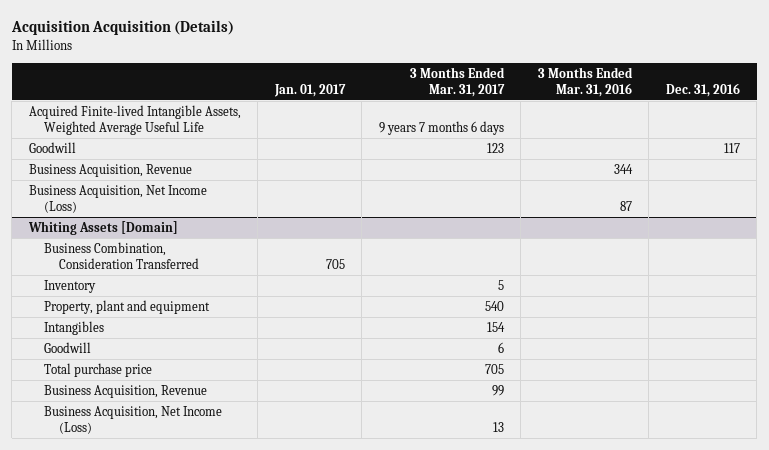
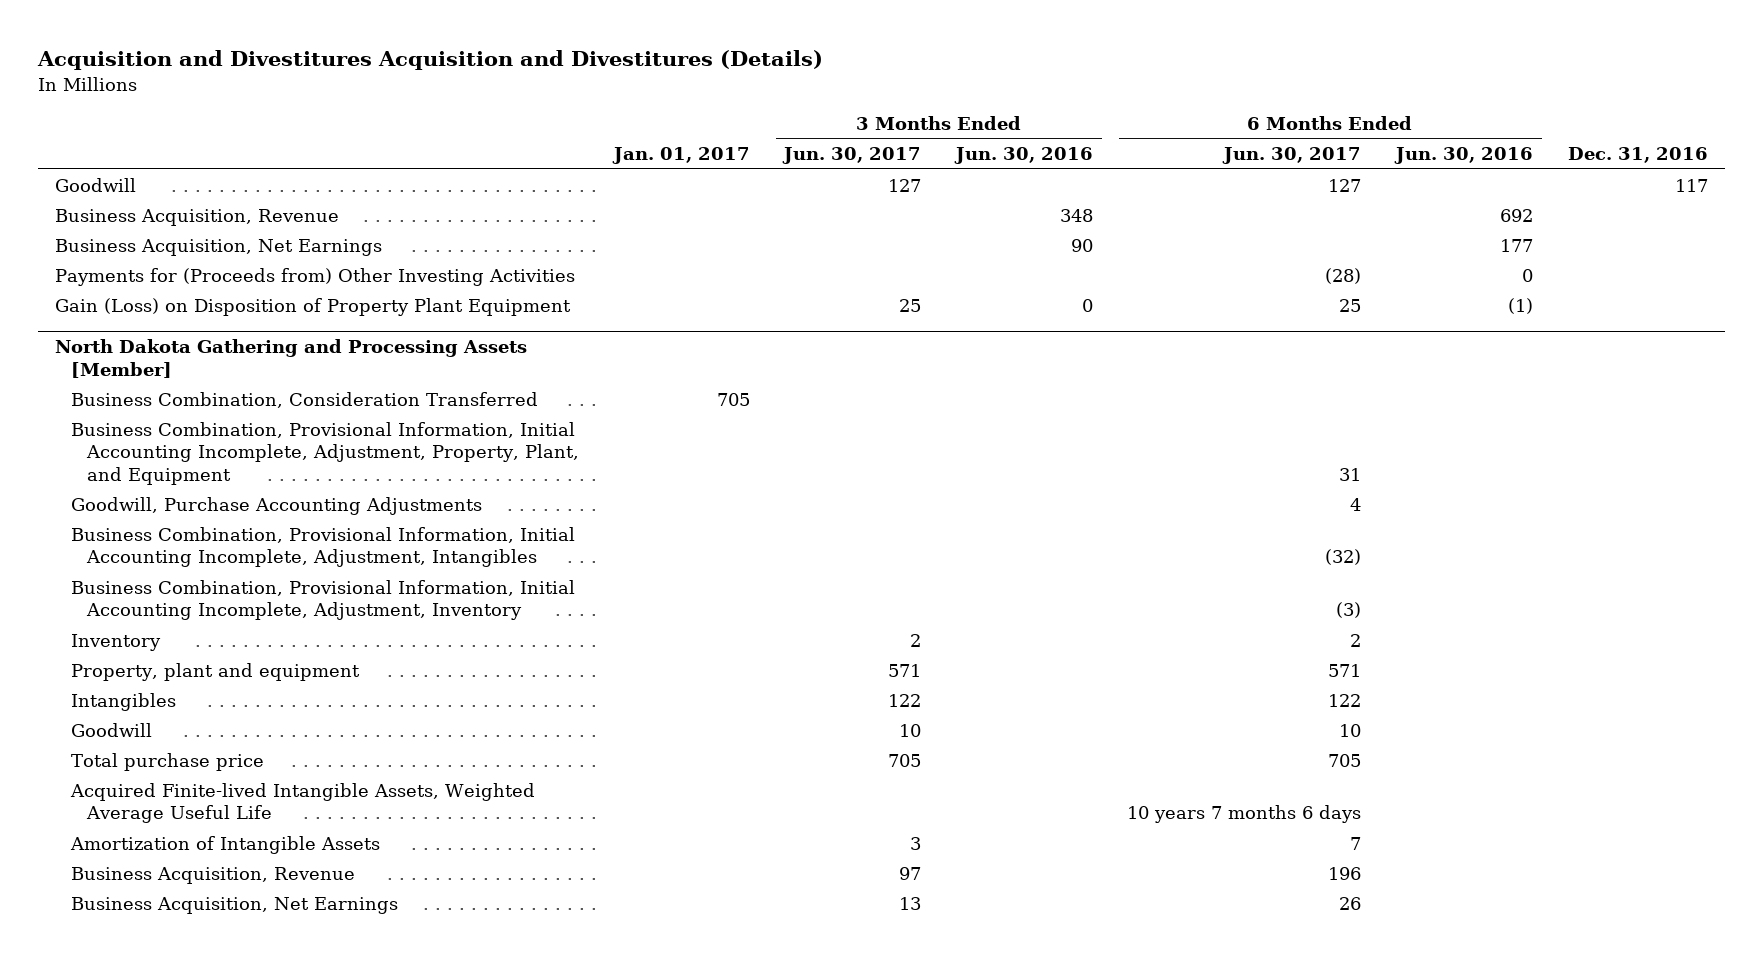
- Acquisition Acquisition (Details)
+ Acquisition and Divestitures Acquisition and Divestitures (Details)
- | Jan. 01, 2017 | 3 Months Ended Mar. 31, 2017 | 3 Months Ended Mar. 31, 2016 | Dec. 31, 2016
+ | Jan. 01, 2017 | 3 Months Ended Jun. 30, 2017 | 3 Months Ended Jun. 30, 2016 | 6 Months Ended Jun. 30, 2017 | 6 Months Ended Jun. 30, 2016 | Dec. 31, 2016
- Acquired Finite-lived Intangible Assets, Weighted Average Useful Life | | 9 years 7 months 6 days | |
- Business Acquisition, Net Income (Loss) | | | 87 |
- Whiting Assets [Domain]
+ Business Acquisition, Net Earnings | | | 90 | | 177 |
+ Payments for (Proceeds from) Other Investing Activities | | | | (28) | 0 |
+ Gain (Loss) on Disposition of Property Plant Equipment | | 25 | 0 | 25 | (1) |
+ North Dakota Gathering and Processing Assets [Member]
+ Business Combination, Provisional Information, Initial Accounting Incomplete, Adjustment, Property, Plant, and Equipment | | | | 31 | |
+ Goodwill, Purchase Accounting Adjustments | | | | 4 | |
+ Business Combination, Provisional Information, Initial Accounting Incomplete, Adjustment, Intangibles | | | | (32) | |
+ Business Combination, Provisional Information, Initial Accounting Incomplete, Adjustment, Inventory | | | | (3) | |
+ Acquired Finite-lived Intangible Assets, Weighted Average Useful Life | | | | 10 years 7 months 6 days | |
+ Amortization of Intangible Assets | | 3 | | 7 | |
- Business Acquisition, Net Income (Loss) | | 13 | |
+ Business Acquisition, Net Earnings | | 13 | | 26 | |

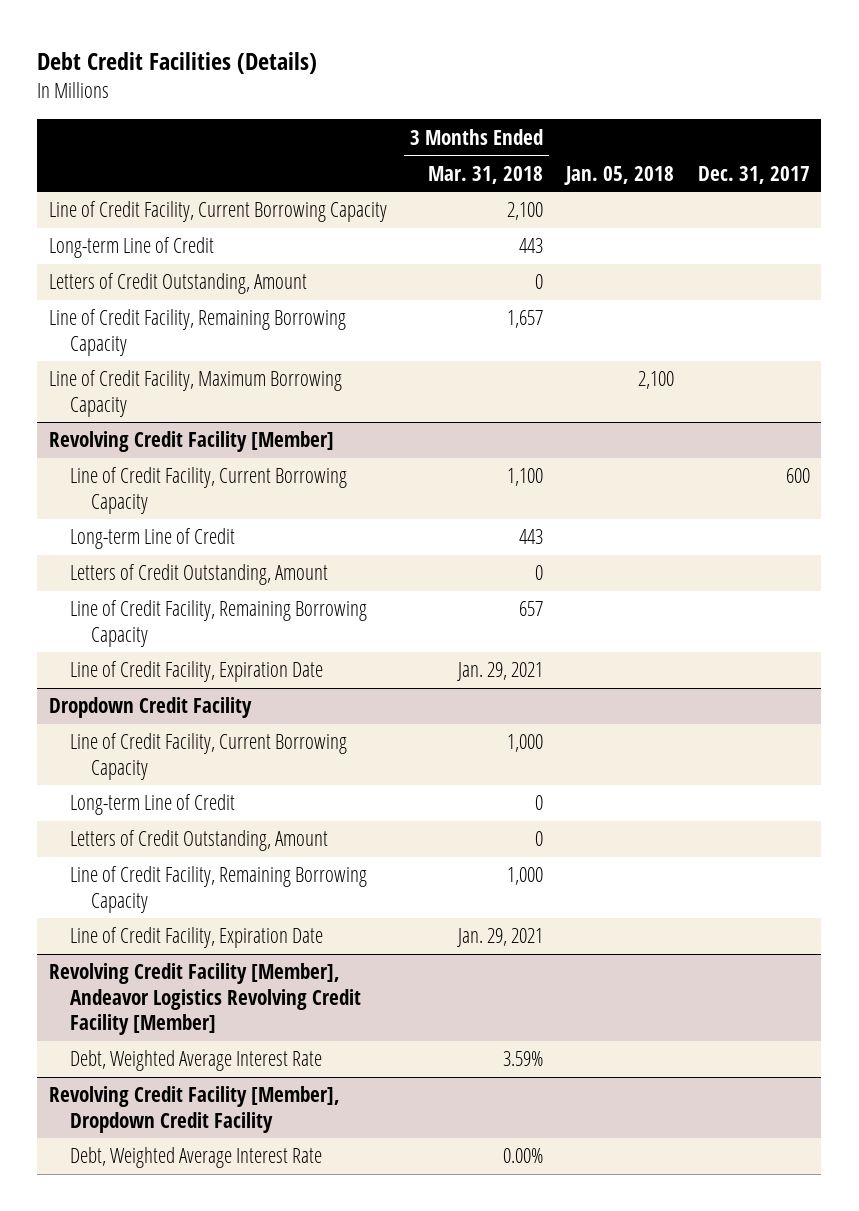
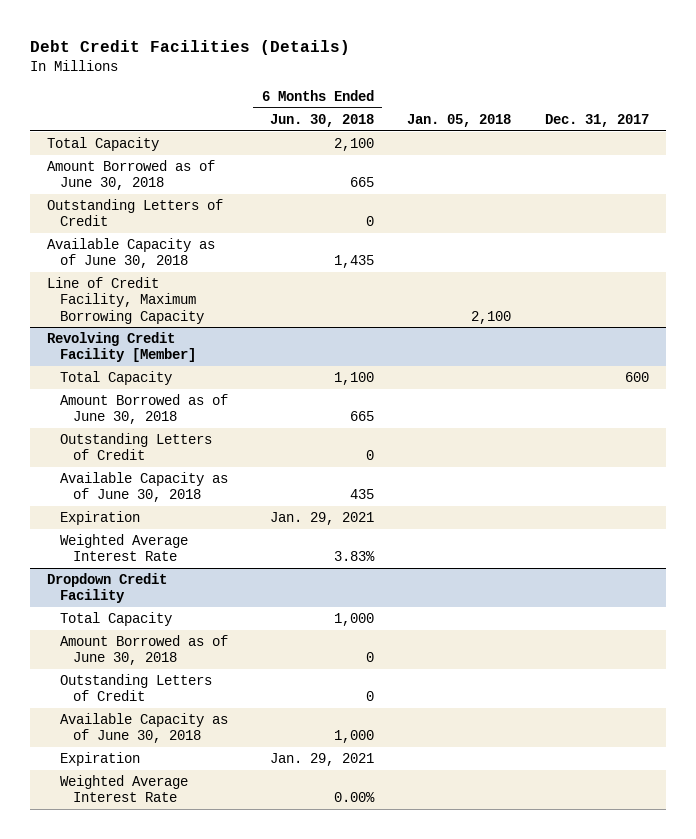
- | 3 Months Ended Mar. 31, 2018 | Jan. 05, 2018 | Dec. 31, 2017
+ | 6 Months Ended Jun. 30, 2018 | Jan. 05, 2018 | Dec. 31, 2017
- Line of Credit Facility, Current Borrowing Capacity | 2,100 | |
- Long-term Line of Credit | 443 | |
- Letters of Credit Outstanding, Amount | 0 | |
- Line of Credit Facility, Remaining Borrowing Capacity | 1,657 | |
+ Total Capacity | 2,100 | |
+ Amount Borrowed as of June 30, 2018 | 665 | |
+ Outstanding Letters of Credit | 0 | |
+ Available Capacity as of June 30, 2018 | 1,435 | |
@ Revolving Credit Facility [Member]
- Line of Credit Facility, Current Borrowing Capacity | 1,100 | | 600
- Long-term Line of Credit | 443 | |
- Letters of Credit Outstanding, Amount | 0 | |
- Line of Credit Facility, Remaining Borrowing Capacity | 657 | |
- Line of Credit Facility, Expiration Date | Jan. 29, 2021 | |
+ Total Capacity | 1,100 | | 600
+ Amount Borrowed as of June 30, 2018 | 665 | |
+ Outstanding Letters of Credit | 0 | |
+ Available Capacity as of June 30, 2018 | 435 | |
+ Expiration | Jan. 29, 2021 | |
+ Weighted Average Interest Rate | 3.83% | |
@ Dropdown Credit Facility
- Line of Credit Facility, Current Borrowing Capacity | 1,000 | |
- Long-term Line of Credit | 0 | |
- Letters of Credit Outstanding, Amount | 0 | |
- Line of Credit Facility, Remaining Borrowing Capacity | 1,000 | |
- Line of Credit Facility, Expiration Date | Jan. 29, 2021 | |
- Revolving Credit Facility [Member], Andeavor Logistics Revolving Credit Facility [Member]
- Debt, Weighted Average Interest Rate | 3.59% | |
- Revolving Credit Facility [Member], Dropdown Credit Facility
- Debt, Weighted Average Interest Rate | 0.00% | |
@ Dropdown Credit Facility
+ Total Capacity | 1,000 | |
+ Amount Borrowed as of June 30, 2018 | 0 | |
+ Outstanding Letters of Credit | 0 | |
+ Available Capacity as of June 30, 2018 | 1,000 | |
+ Expiration | Jan. 29, 2021 | |
+ Weighted Average Interest Rate | 0.00% | |

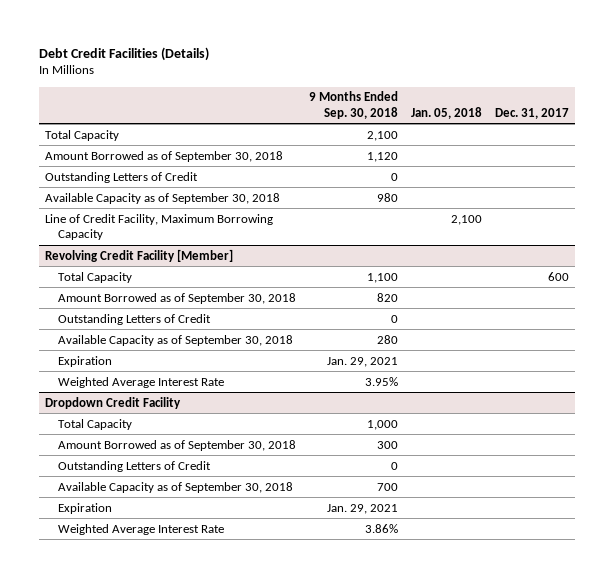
- | 6 Months Ended Jun. 30, 2018 | Jan. 05, 2018 | Dec. 31, 2017
+ | 9 Months Ended Sep. 30, 2018 | Jan. 05, 2018 | Dec. 31, 2017
- Amount Borrowed as of June 30, 2018 | 665 | |
+ Amount Borrowed as of September 30, 2018 | 1,120 | |
- Available Capacity as of June 30, 2018 | 1,435 | |
+ Available Capacity as of September 30, 2018 | 980 | |
@ Revolving Credit Facility [Member]
- Amount Borrowed as of June 30, 2018 | 665 | |
+ Amount Borrowed as of September 30, 2018 | 820 | |
- Available Capacity as of June 30, 2018 | 435 | |
+ Available Capacity as of September 30, 2018 | 280 | |
@ Dropdown Credit Facility
- Amount Borrowed as of June 30, 2018 | 0 | |
+ Amount Borrowed as of September 30, 2018 | 300 | |
- Available Capacity as of June 30, 2018 | 1,000 | |
+ Available Capacity as of September 30, 2018 | 700 | |

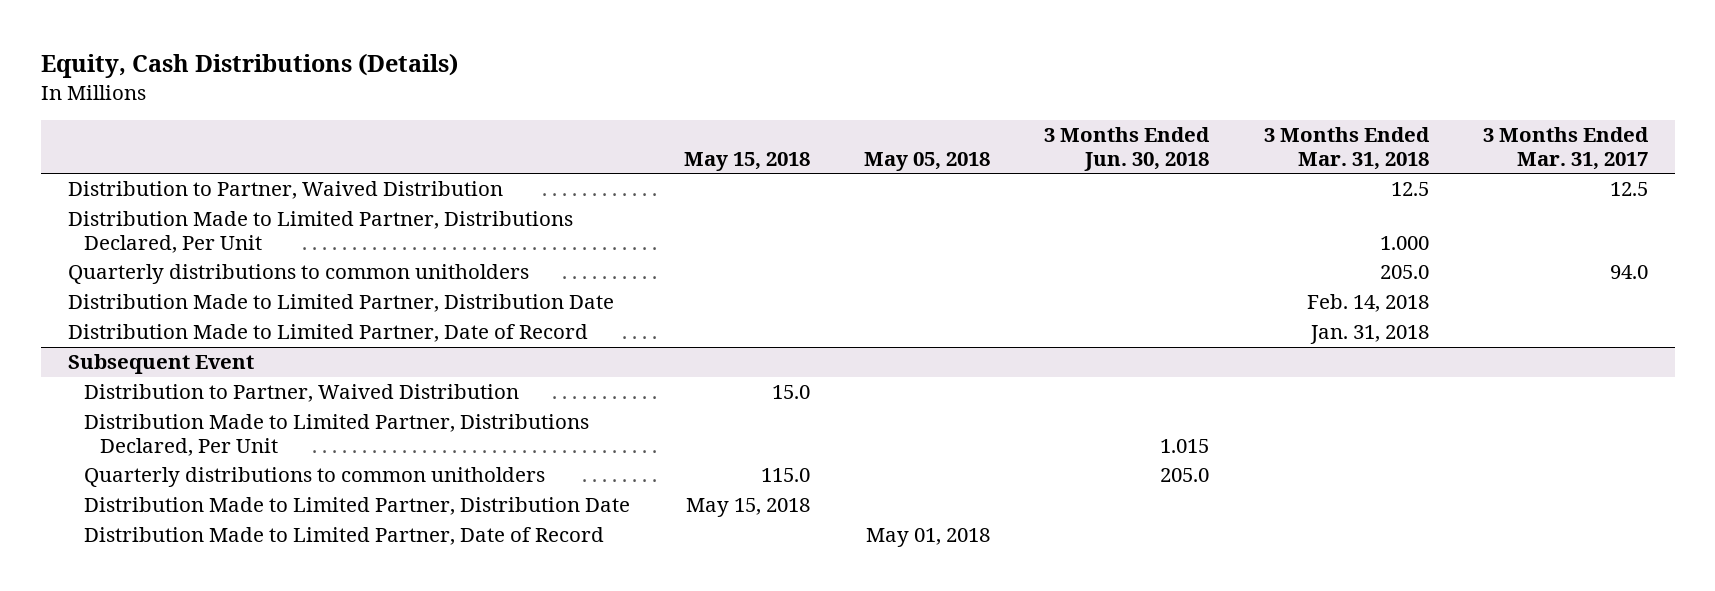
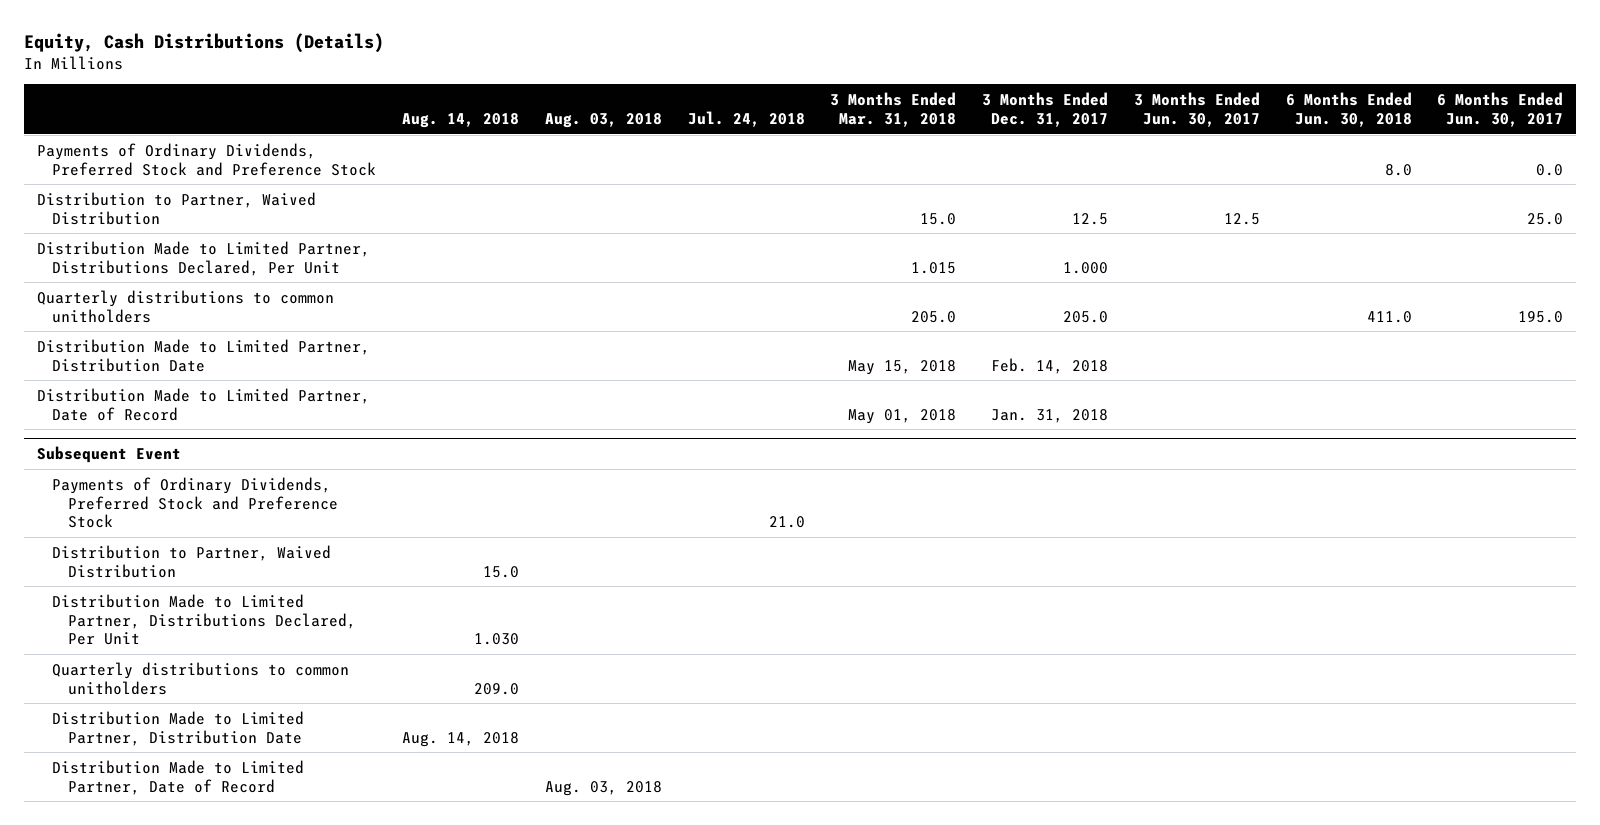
- | May 15, 2018 | May 05, 2018 | 3 Months Ended Jun. 30, 2018 | 3 Months Ended Mar. 31, 2018 | 3 Months Ended Mar. 31, 2017
+ | Aug. 14, 2018 | Aug. 03, 2018 | Jul. 24, 2018 | 3 Months Ended Mar. 31, 2018 | 3 Months Ended Dec. 31, 2017 | 3 Months Ended Jun. 30, 2017 | 6 Months Ended Jun. 30, 2018 | 6 Months Ended Jun. 30, 2017
- Distribution to Partner, Waived Distribution | | | | 12.5 | 12.5
- Distribution Made to Limited Partner, Distributions Declared, Per Unit | | | | 1.000 |
+ Payments of Ordinary Dividends, Preferred Stock and Preference Stock | | | | | | | 8.0 | 0.0
+ Distribution to Partner, Waived Distribution | | | | 15.0 | 12.5 | 12.5 | | 25.0
+ Distribution Made to Limited Partner, Distributions Declared, Per Unit | | | | 1.015 | 1.000 | | |
- Distribution Made to Limited Partner, Distribution Date | | | | Feb. 14, 2018 |
- Distribution Made to Limited Partner, Date of Record | | | | Jan. 31, 2018 |
+ Distribution Made to Limited Partner, Distribution Date | | | | May 15, 2018 | Feb. 14, 2018 | | |
+ Distribution Made to Limited Partner, Date of Record | | | | May 01, 2018 | Jan. 31, 2018 | | |
@ Subsequent Event
+ Payments of Ordinary Dividends, Preferred Stock and Preference Stock | | | 21.0 | | | | |

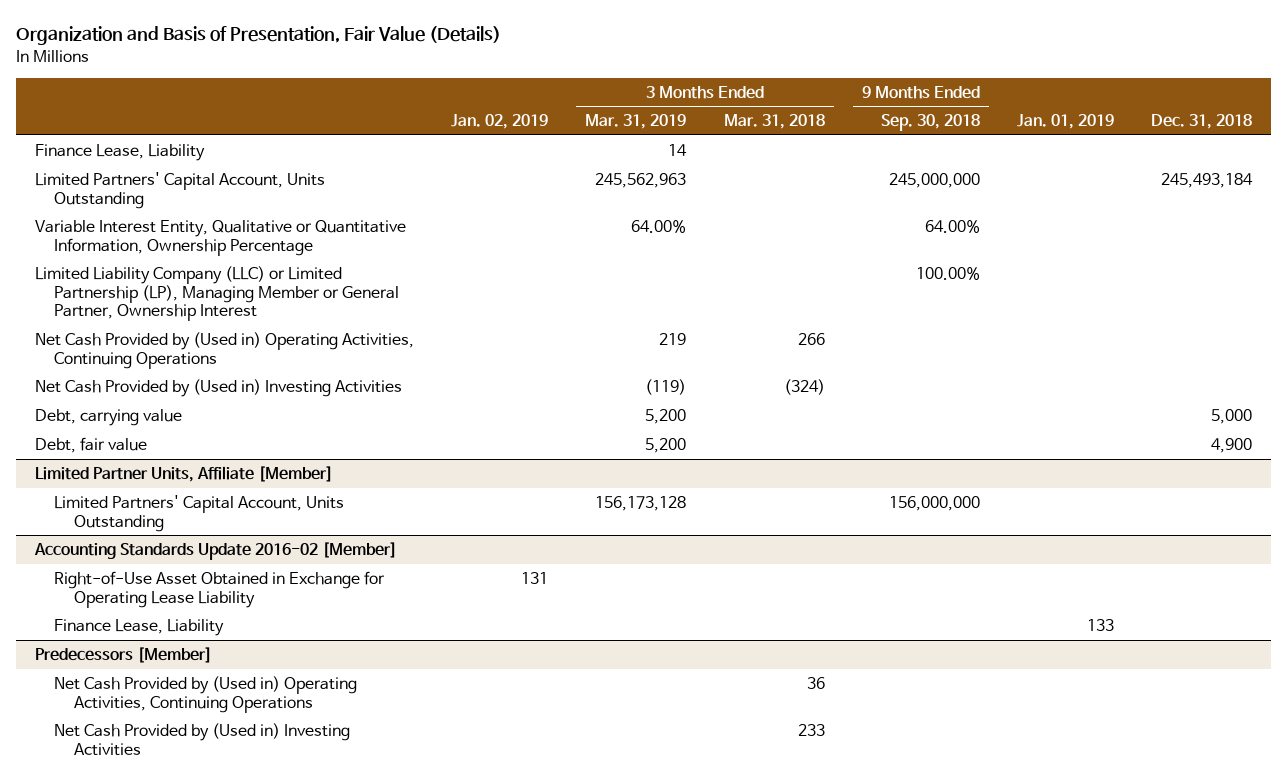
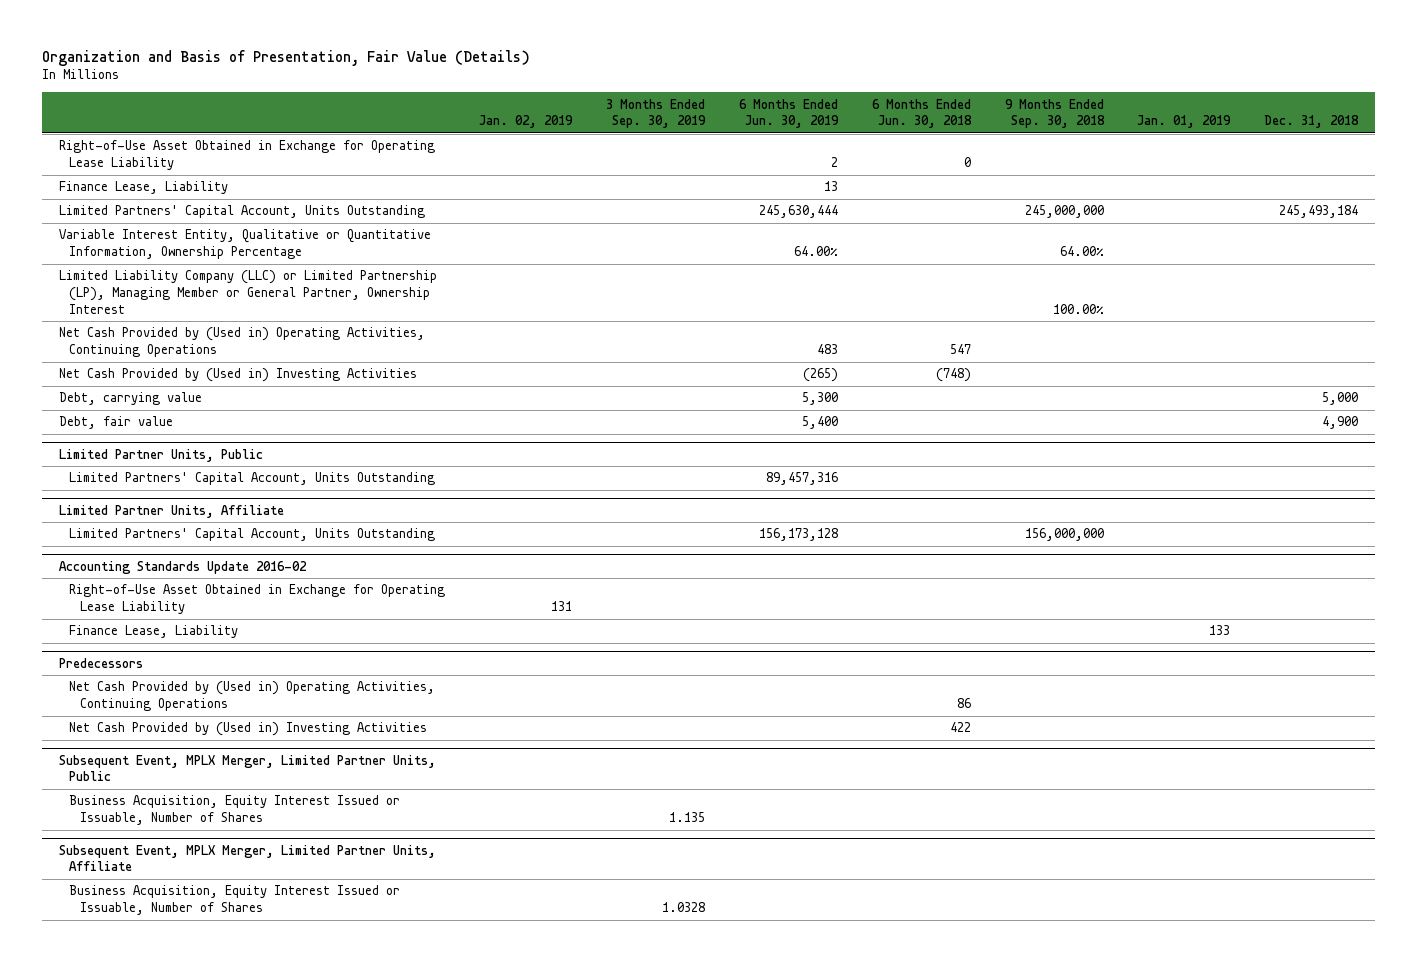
- | Jan. 02, 2019 | 3 Months Ended Mar. 31, 2019 | 3 Months Ended Mar. 31, 2018 | 9 Months Ended Sep. 30, 2018 | Jan. 01, 2019 | Dec. 31, 2018
+ | Jan. 02, 2019 | 3 Months Ended Sep. 30, 2019 | 6 Months Ended Jun. 30, 2019 | 6 Months Ended Jun. 30, 2018 | 9 Months Ended Sep. 30, 2018 | Jan. 01, 2019 | Dec. 31, 2018
+ Right-of-Use Asset Obtained in Exchange for Operating Lease Liability | | | 2 | 0 | | |
- Limited Partner Units, Affiliate [Member]
+ Limited Partner Units, Public
+ Limited Partners' Capital Account, Units Outstanding | | | 89,457,316 | | | |
+ Limited Partner Units, Affiliate
- Accounting Standards Update 2016-02 [Member]
+ Accounting Standards Update 2016-02
- Predecessors [Member]
+ Predecessors
+ Subsequent Event, MPLX Merger, Limited Partner Units, Public
+ Business Acquisition, Equity Interest Issued or Issuable, Number of Shares | | 1.135 | | | | |
+ Subsequent Event, MPLX Merger, Limited Partner Units, Affiliate
+ Business Acquisition, Equity Interest Issued or Issuable, Number of Shares | | 1.0328 | | | | |

